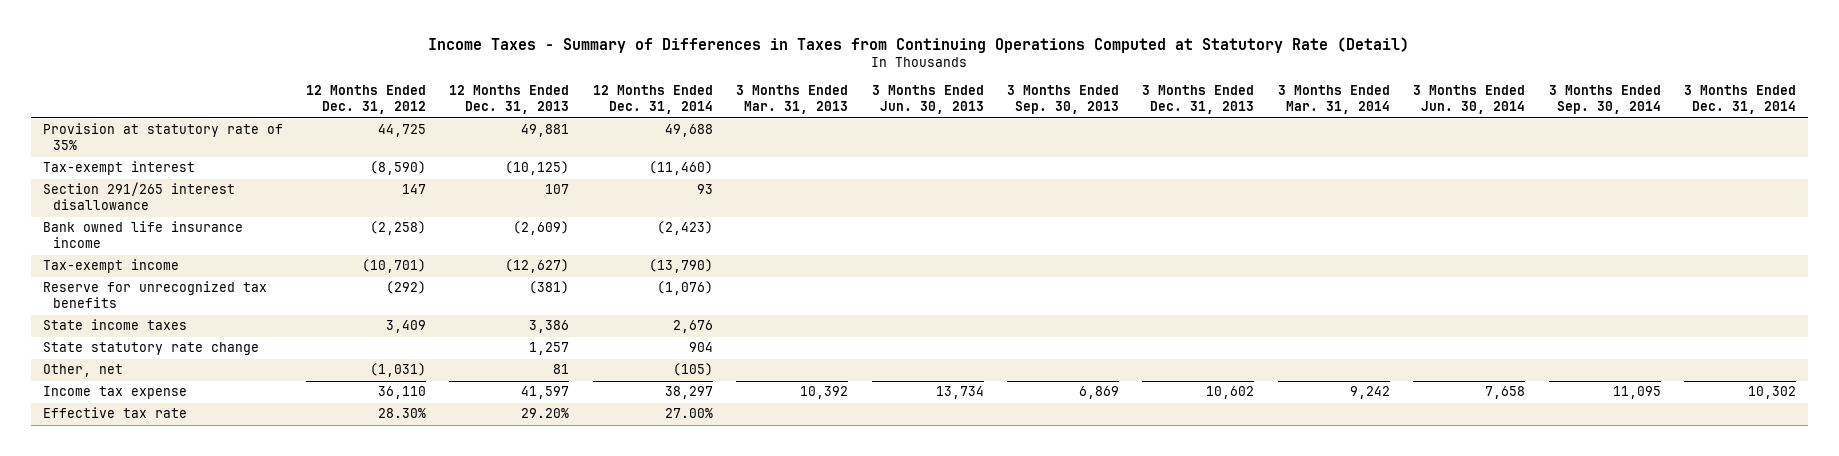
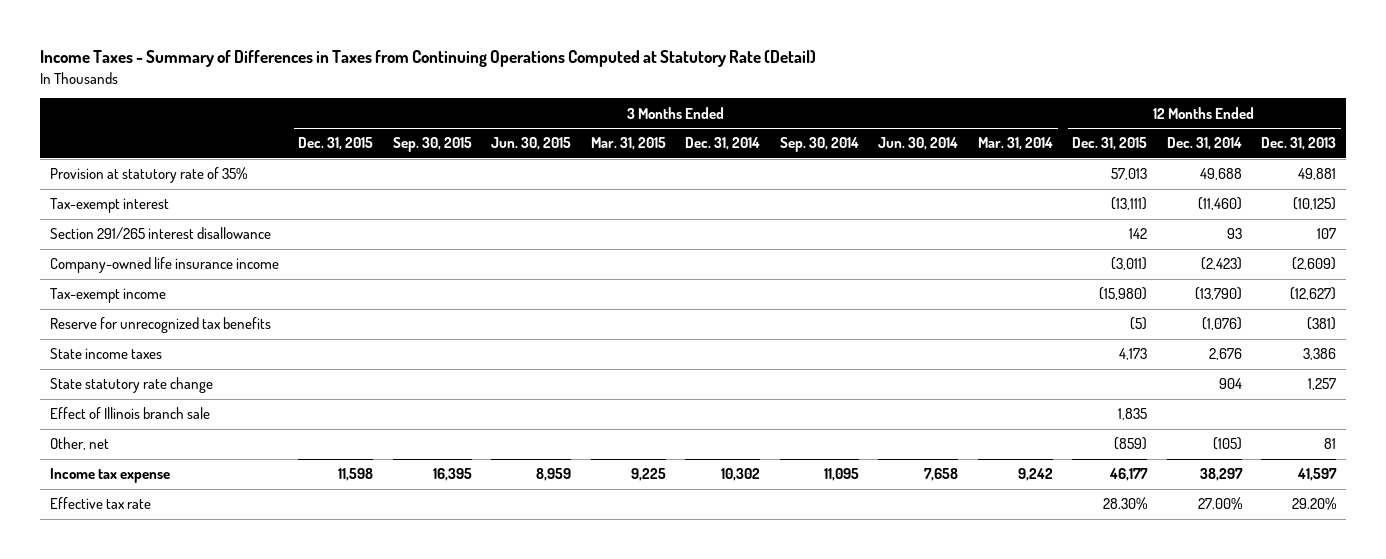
- | 12 Months Ended Dec. 31, 2012 | 12 Months Ended Dec. 31, 2013 | 12 Months Ended Dec. 31, 2014 | 3 Months Ended Mar. 31, 2013 | 3 Months Ended Jun. 30, 2013 | 3 Months Ended Sep. 30, 2013 | 3 Months Ended Dec. 31, 2013 | 3 Months Ended Mar. 31, 2014 | 3 Months Ended Jun. 30, 2014 | 3 Months Ended Sep. 30, 2014 | 3 Months Ended Dec. 31, 2014
+ | 3 Months Ended Dec. 31, 2015 | 3 Months Ended Sep. 30, 2015 | 3 Months Ended Jun. 30, 2015 | 3 Months Ended Mar. 31, 2015 | 3 Months Ended Dec. 31, 2014 | 3 Months Ended Sep. 30, 2014 | 3 Months Ended Jun. 30, 2014 | 3 Months Ended Mar. 31, 2014 | 12 Months Ended Dec. 31, 2015 | 12 Months Ended Dec. 31, 2014 | 12 Months Ended Dec. 31, 2013
- Bank owned life insurance income | (2,258) | (2,609) | (2,423) | | | | | | | |
+ Company-owned life insurance income | | | | | | | | | (3,011) | (2,423) | (2,609)
+ Effect of Illinois branch sale | | | | | | | | | 1,835 | |

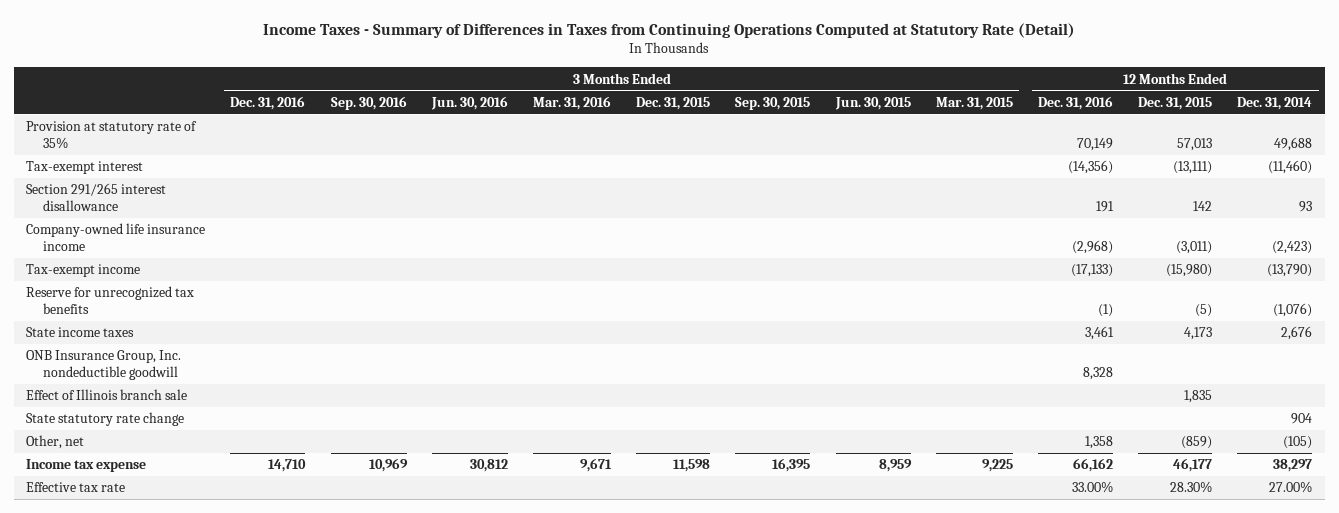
- | 3 Months Ended Dec. 31, 2015 | 3 Months Ended Sep. 30, 2015 | 3 Months Ended Jun. 30, 2015 | 3 Months Ended Mar. 31, 2015 | 3 Months Ended Dec. 31, 2014 | 3 Months Ended Sep. 30, 2014 | 3 Months Ended Jun. 30, 2014 | 3 Months Ended Mar. 31, 2014 | 12 Months Ended Dec. 31, 2015 | 12 Months Ended Dec. 31, 2014 | 12 Months Ended Dec. 31, 2013
+ | 3 Months Ended Dec. 31, 2016 | 3 Months Ended Sep. 30, 2016 | 3 Months Ended Jun. 30, 2016 | 3 Months Ended Mar. 31, 2016 | 3 Months Ended Dec. 31, 2015 | 3 Months Ended Sep. 30, 2015 | 3 Months Ended Jun. 30, 2015 | 3 Months Ended Mar. 31, 2015 | 12 Months Ended Dec. 31, 2016 | 12 Months Ended Dec. 31, 2015 | 12 Months Ended Dec. 31, 2014
+ ONB Insurance Group, Inc. nondeductible goodwill | | | | | | | | | 8,328 | |
moved down: State statutory rate change | | | | | | | | | | | 904

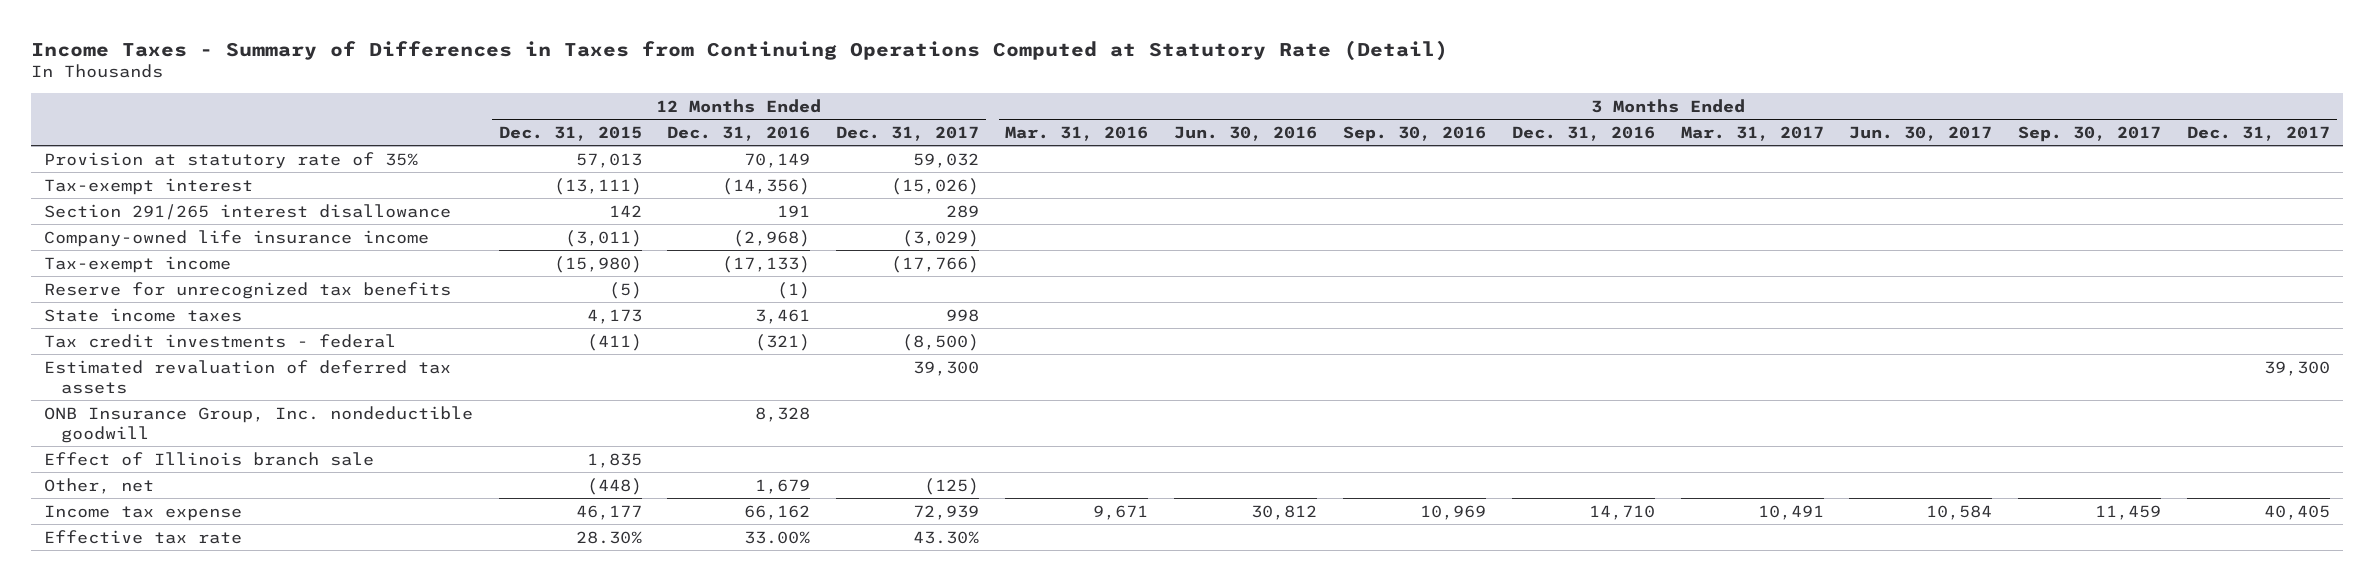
- | 3 Months Ended Dec. 31, 2016 | 3 Months Ended Sep. 30, 2016 | 3 Months Ended Jun. 30, 2016 | 3 Months Ended Mar. 31, 2016 | 3 Months Ended Dec. 31, 2015 | 3 Months Ended Sep. 30, 2015 | 3 Months Ended Jun. 30, 2015 | 3 Months Ended Mar. 31, 2015 | 12 Months Ended Dec. 31, 2016 | 12 Months Ended Dec. 31, 2015 | 12 Months Ended Dec. 31, 2014
+ | 12 Months Ended Dec. 31, 2015 | 12 Months Ended Dec. 31, 2016 | 12 Months Ended Dec. 31, 2017 | 3 Months Ended Mar. 31, 2016 | 3 Months Ended Jun. 30, 2016 | 3 Months Ended Sep. 30, 2016 | 3 Months Ended Dec. 31, 2016 | 3 Months Ended Mar. 31, 2017 | 3 Months Ended Jun. 30, 2017 | 3 Months Ended Sep. 30, 2017 | 3 Months Ended Dec. 31, 2017
+ Tax credit investments - federal | (411) | (321) | (8,500) | | | | | | | |
+ Estimated revaluation of deferred tax assets | | | 39,300 | | | | | | | | 39,300
- State statutory rate change | | | | | | | | | | | 904
- Other, net | | | | | | | | | 1,358 | (859) | (105)
+ Other, net | (448) | 1,679 | (125) | | | | | | | |

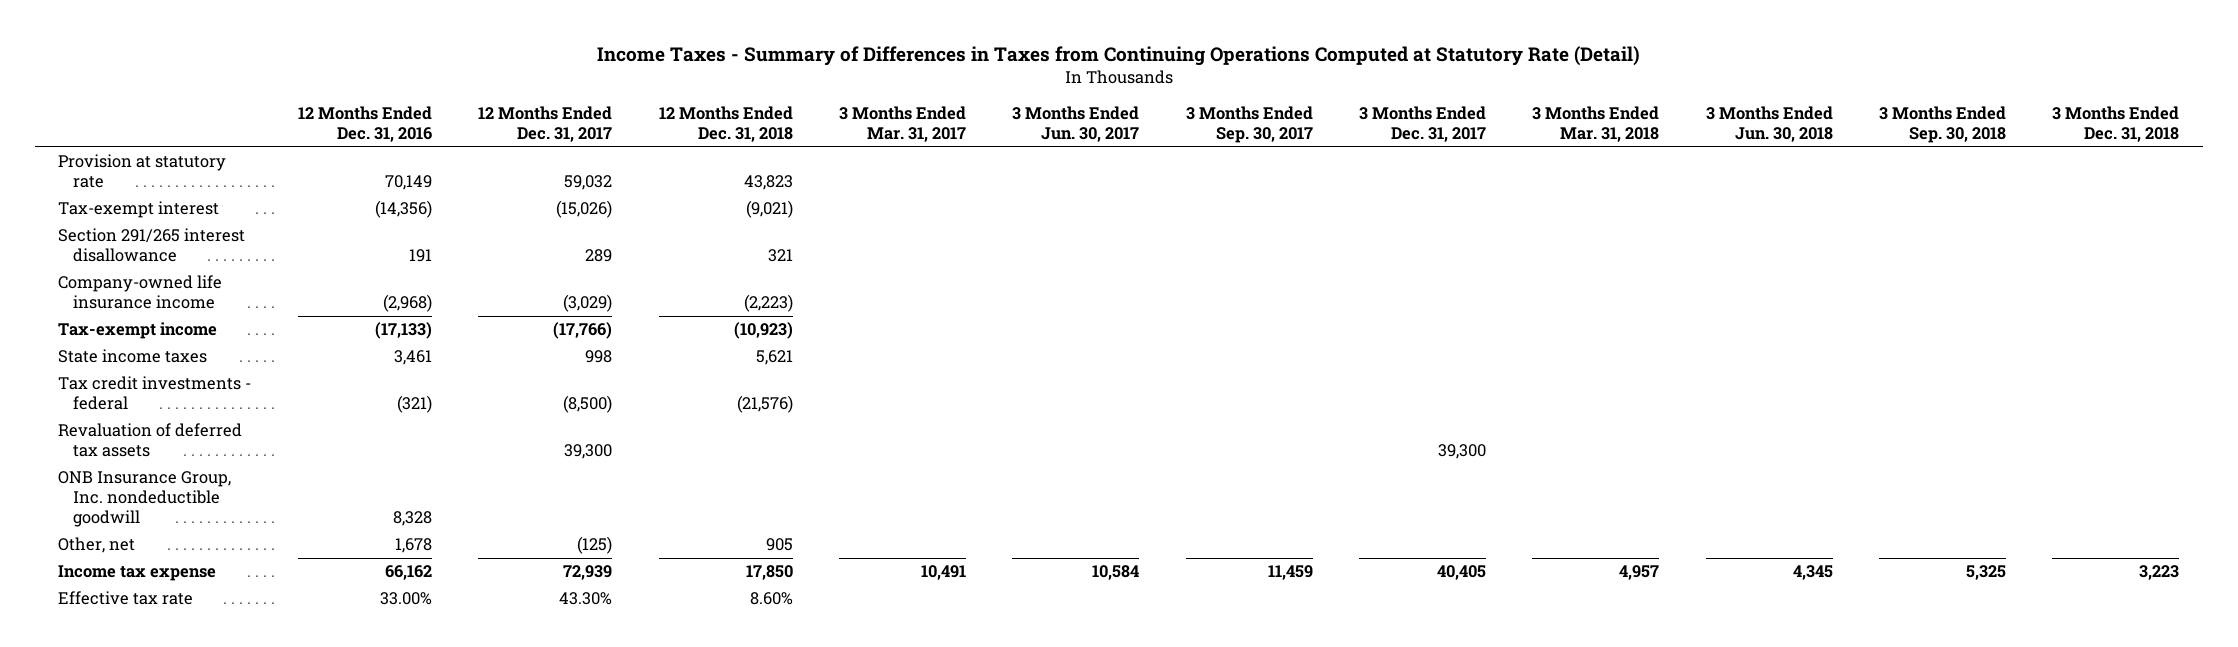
- | 12 Months Ended Dec. 31, 2015 | 12 Months Ended Dec. 31, 2016 | 12 Months Ended Dec. 31, 2017 | 3 Months Ended Mar. 31, 2016 | 3 Months Ended Jun. 30, 2016 | 3 Months Ended Sep. 30, 2016 | 3 Months Ended Dec. 31, 2016 | 3 Months Ended Mar. 31, 2017 | 3 Months Ended Jun. 30, 2017 | 3 Months Ended Sep. 30, 2017 | 3 Months Ended Dec. 31, 2017
+ | 12 Months Ended Dec. 31, 2016 | 12 Months Ended Dec. 31, 2017 | 12 Months Ended Dec. 31, 2018 | 3 Months Ended Mar. 31, 2017 | 3 Months Ended Jun. 30, 2017 | 3 Months Ended Sep. 30, 2017 | 3 Months Ended Dec. 31, 2017 | 3 Months Ended Mar. 31, 2018 | 3 Months Ended Jun. 30, 2018 | 3 Months Ended Sep. 30, 2018 | 3 Months Ended Dec. 31, 2018
- Provision at statutory rate of 35% | 57,013 | 70,149 | 59,032 | | | | | | | |
+ Provision at statutory rate | 70,149 | 59,032 | 43,823 | | | | | | | |
- Reserve for unrecognized tax benefits | (5) | (1) | | | | | | | | |
- Estimated revaluation of deferred tax assets | | | 39,300 | | | | | | | | 39,300
+ Revaluation of deferred tax assets | | 39,300 | | | | | 39,300 | | | |
- Effect of Illinois branch sale | 1,835 | | | | | | | | | |
- Other, net | (448) | 1,679 | (125) | | | | | | | |
+ Other, net | 1,678 | (125) | 905 | | | | | | | |

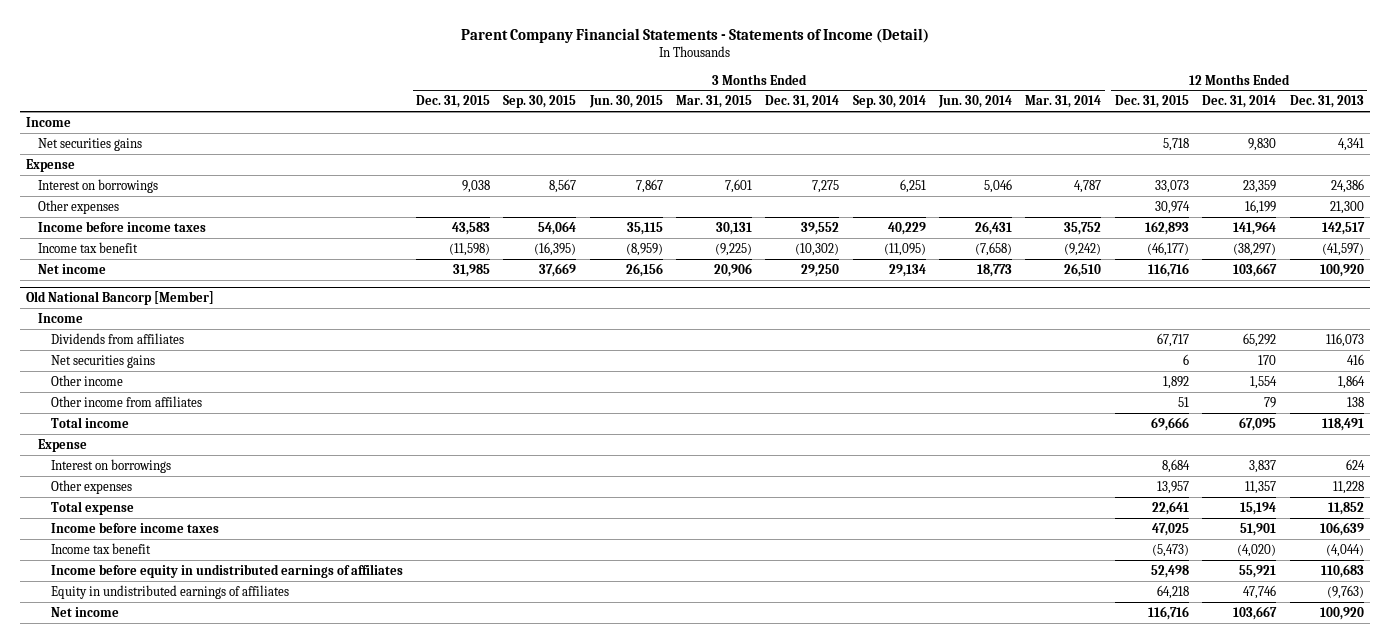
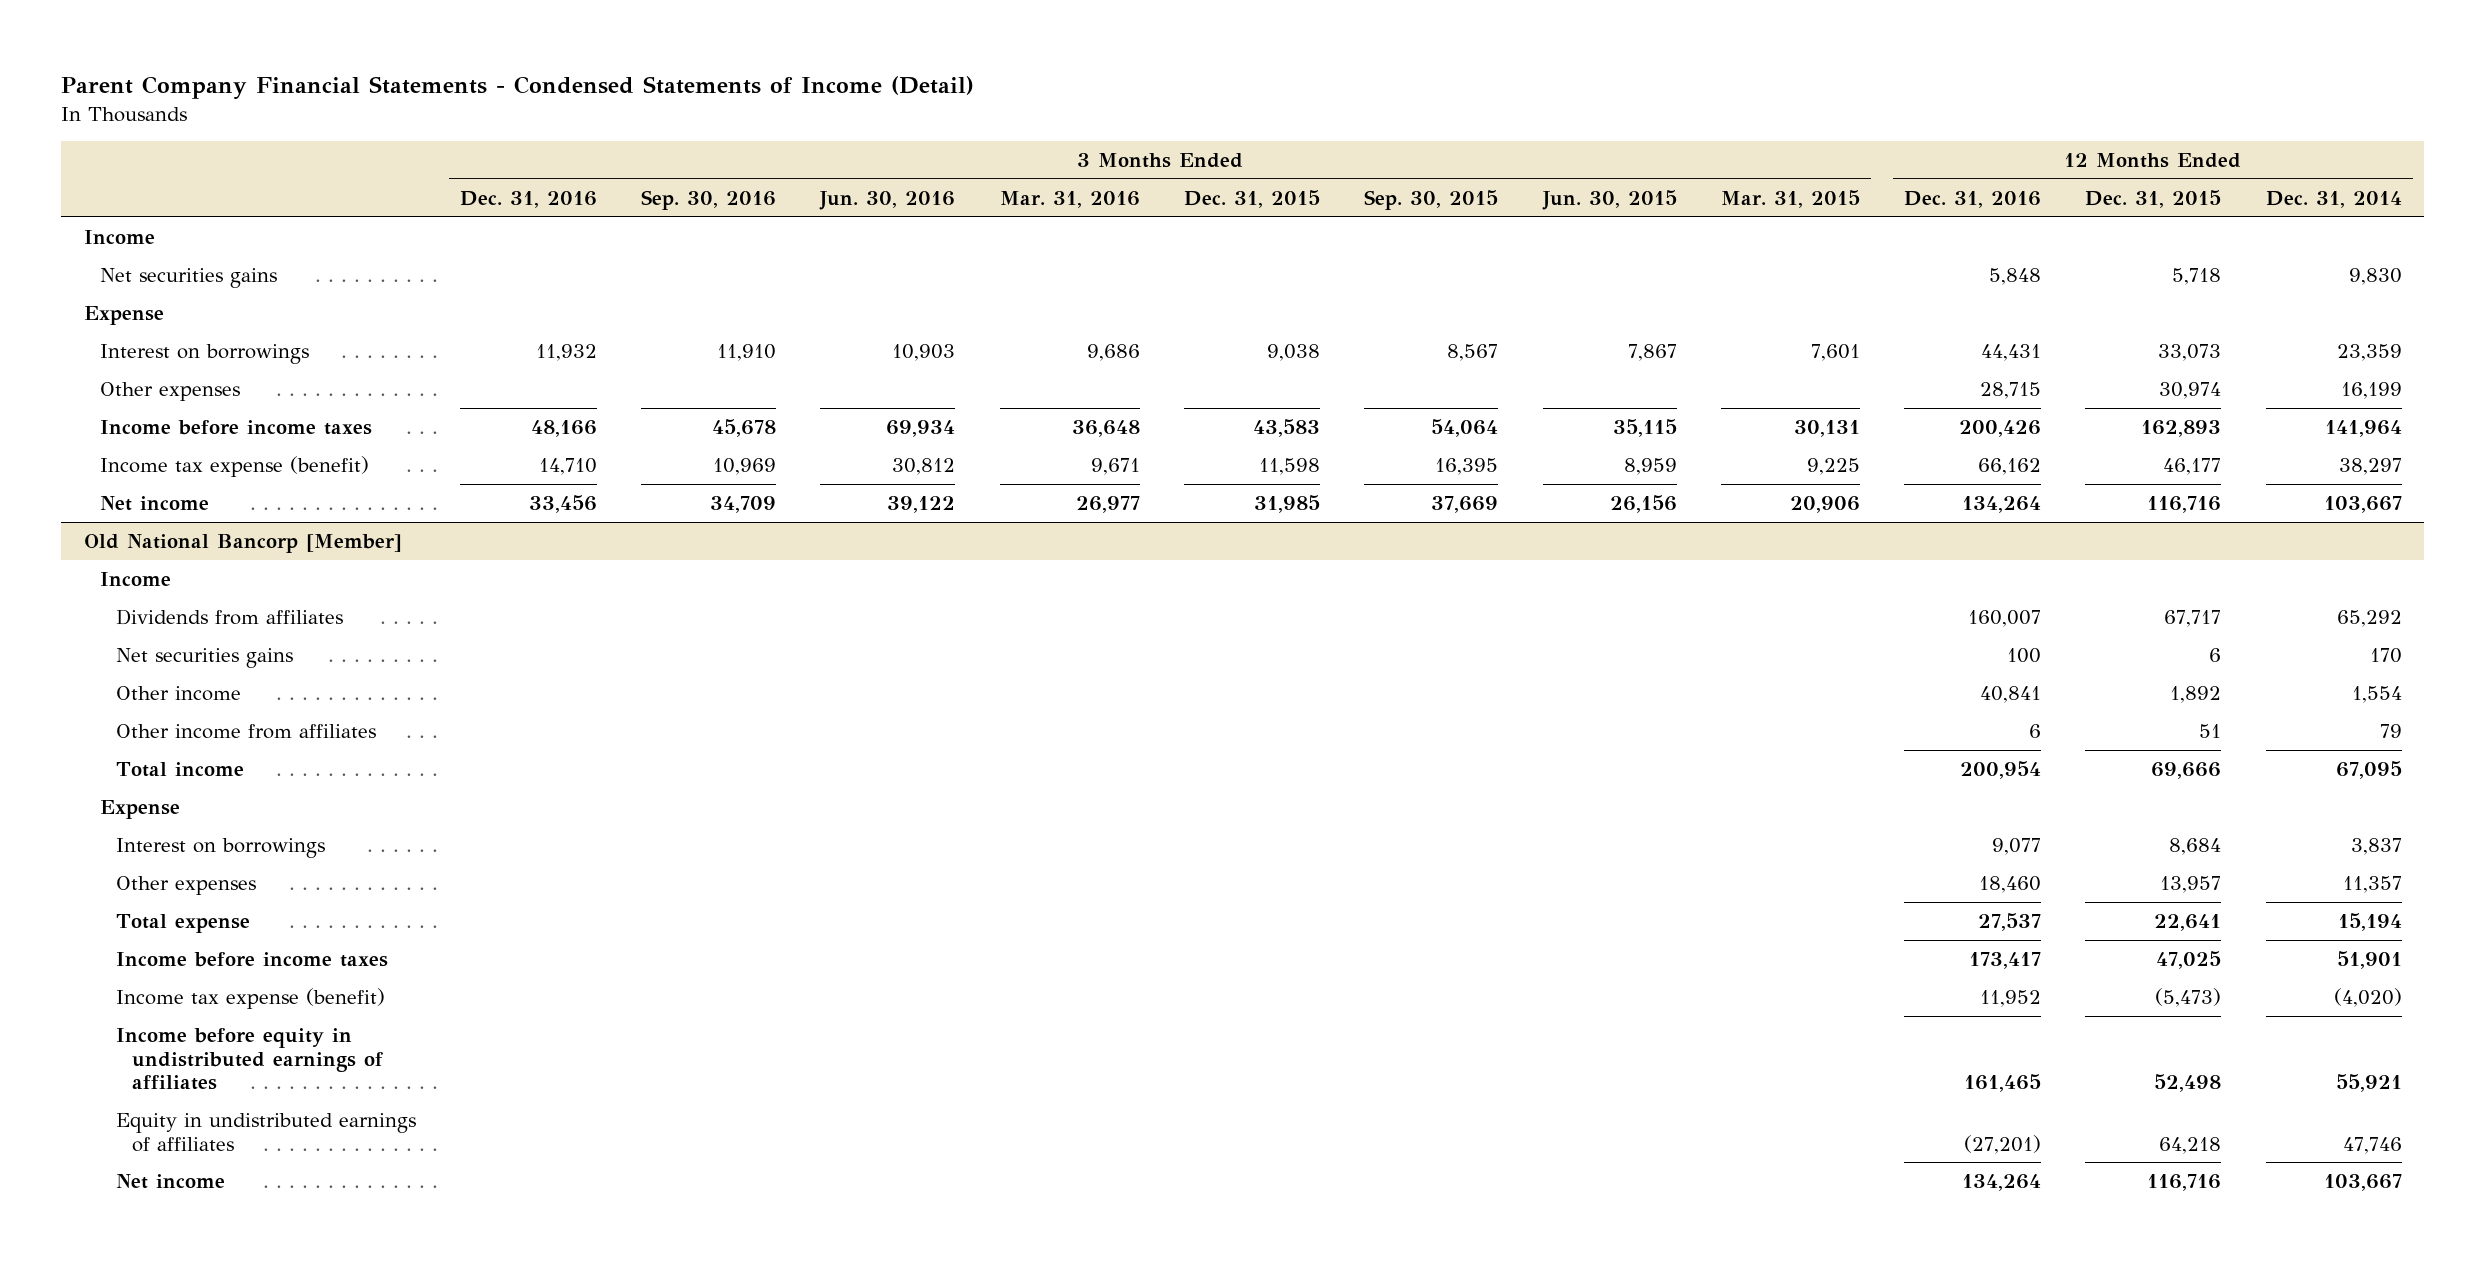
- Parent Company Financial Statements - Statements of Income (Detail)
+ Parent Company Financial Statements - Condensed Statements of Income (Detail)
- | 3 Months Ended Dec. 31, 2015 | 3 Months Ended Sep. 30, 2015 | 3 Months Ended Jun. 30, 2015 | 3 Months Ended Mar. 31, 2015 | 3 Months Ended Dec. 31, 2014 | 3 Months Ended Sep. 30, 2014 | 3 Months Ended Jun. 30, 2014 | 3 Months Ended Mar. 31, 2014 | 12 Months Ended Dec. 31, 2015 | 12 Months Ended Dec. 31, 2014 | 12 Months Ended Dec. 31, 2013
+ | 3 Months Ended Dec. 31, 2016 | 3 Months Ended Sep. 30, 2016 | 3 Months Ended Jun. 30, 2016 | 3 Months Ended Mar. 31, 2016 | 3 Months Ended Dec. 31, 2015 | 3 Months Ended Sep. 30, 2015 | 3 Months Ended Jun. 30, 2015 | 3 Months Ended Mar. 31, 2015 | 12 Months Ended Dec. 31, 2016 | 12 Months Ended Dec. 31, 2015 | 12 Months Ended Dec. 31, 2014
- Income tax benefit | (11,598) | (16,395) | (8,959) | (9,225) | (10,302) | (11,095) | (7,658) | (9,242) | (46,177) | (38,297) | (41,597)
+ Income tax expense (benefit) | 14,710 | 10,969 | 30,812 | 9,671 | 11,598 | 16,395 | 8,959 | 9,225 | 66,162 | 46,177 | 38,297
@ Old National Bancorp [Member]
- Income tax benefit | | | | | | | | | (5,473) | (4,020) | (4,044)
+ Income tax expense (benefit) | | | | | | | | | 11,952 | (5,473) | (4,020)

